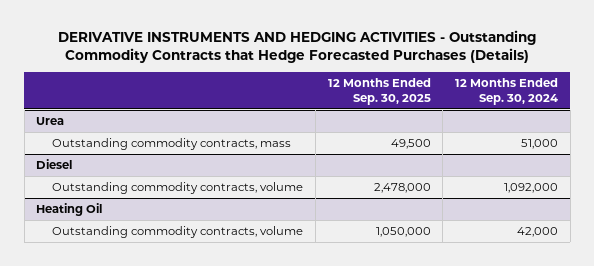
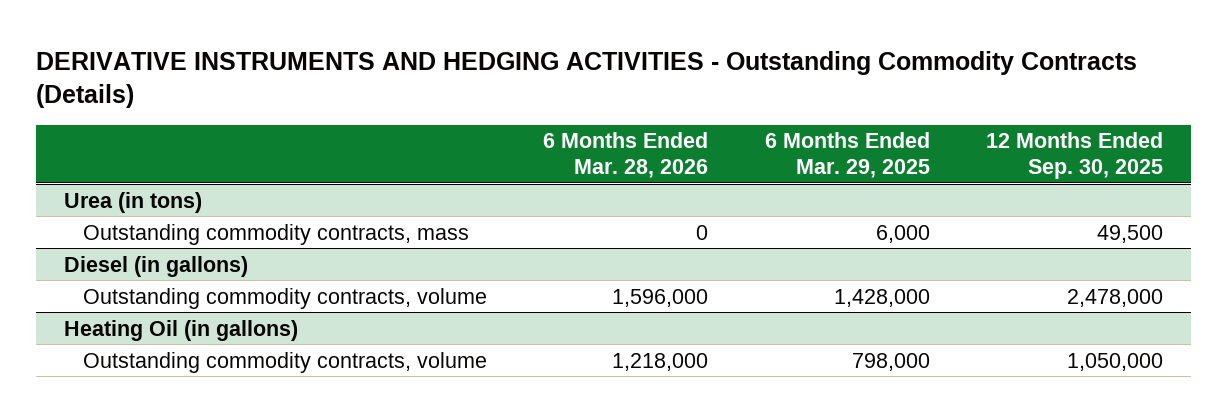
- DERIVATIVE INSTRUMENTS AND HEDGING ACTIVITIES - Outstanding Commodity Contracts that Hedge Forecasted Purchases (Details)
+ DERIVATIVE INSTRUMENTS AND HEDGING ACTIVITIES - Outstanding Commodity Contracts (Details)
- | 12 Months Ended Sep. 30, 2025 | 12 Months Ended Sep. 30, 2024
+ | 6 Months Ended Mar. 28, 2026 | 6 Months Ended Mar. 29, 2025 | 12 Months Ended Sep. 30, 2025
- Urea
+ Urea (in tons)
- Diesel
+ Diesel (in gallons)
- Heating Oil
+ Heating Oil (in gallons)

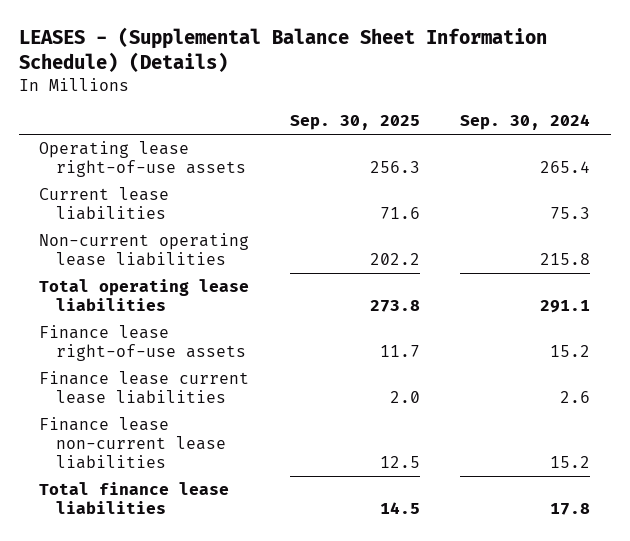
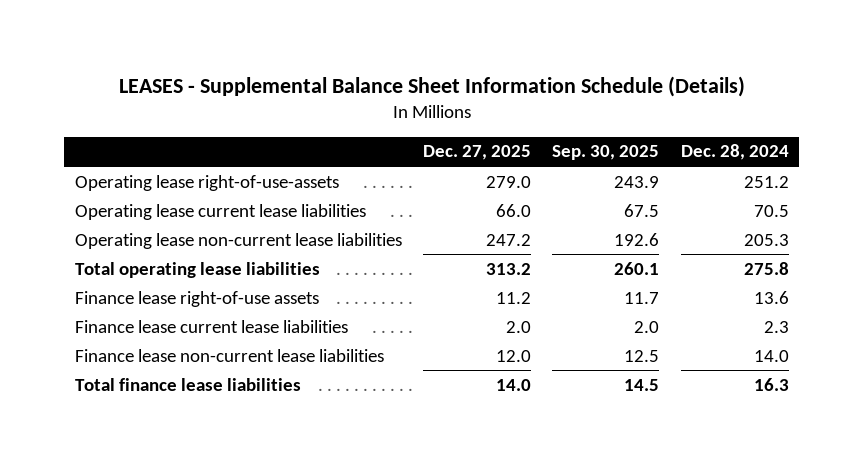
- LEASES - (Supplemental Balance Sheet Information Schedule) (Details)
+ LEASES - Supplemental Balance Sheet Information Schedule (Details)
- | Sep. 30, 2025 | Sep. 30, 2024
+ | Dec. 27, 2025 | Sep. 30, 2025 | Dec. 28, 2024
- Operating lease right-of-use assets | 256.3 | 265.4
- Current lease liabilities | 71.6 | 75.3
- Non-current operating lease liabilities | 202.2 | 215.8
- Total operating lease liabilities | 273.8 | 291.1
+ Operating lease right-of-use-assets | 279.0 | 243.9 | 251.2
+ Operating lease current lease liabilities | 66.0 | 67.5 | 70.5
+ Operating lease non-current lease liabilities | 247.2 | 192.6 | 205.3
+ Total operating lease liabilities | 313.2 | 260.1 | 275.8

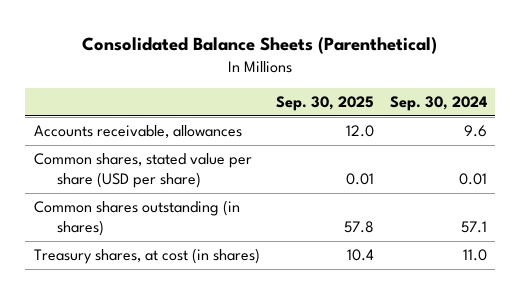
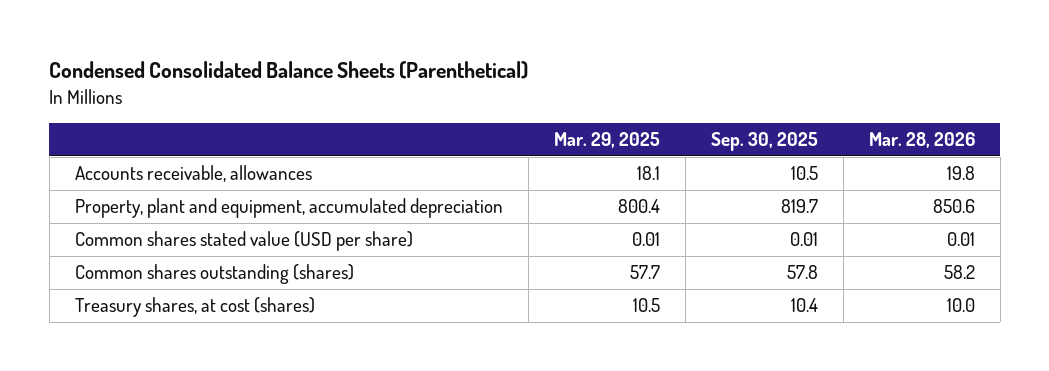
- Consolidated Balance Sheets (Parenthetical)
+ Condensed Consolidated Balance Sheets (Parenthetical)
- | Sep. 30, 2025 | Sep. 30, 2024
+ | Mar. 29, 2025 | Sep. 30, 2025 | Mar. 28, 2026
- Accounts receivable, allowances | 12.0 | 9.6
- Common shares, stated value per share (USD per share) | 0.01 | 0.01
- Common shares outstanding (in shares) | 57.8 | 57.1
- Treasury shares, at cost (in shares) | 10.4 | 11.0
+ Accounts receivable, allowances | 18.1 | 10.5 | 19.8
+ Property, plant and equipment, accumulated depreciation | 800.4 | 819.7 | 850.6
+ Common shares stated value (USD per share) | 0.01 | 0.01 | 0.01
+ Common shares outstanding (shares) | 57.7 | 57.8 | 58.2
+ Treasury shares, at cost (shares) | 10.5 | 10.4 | 10.0

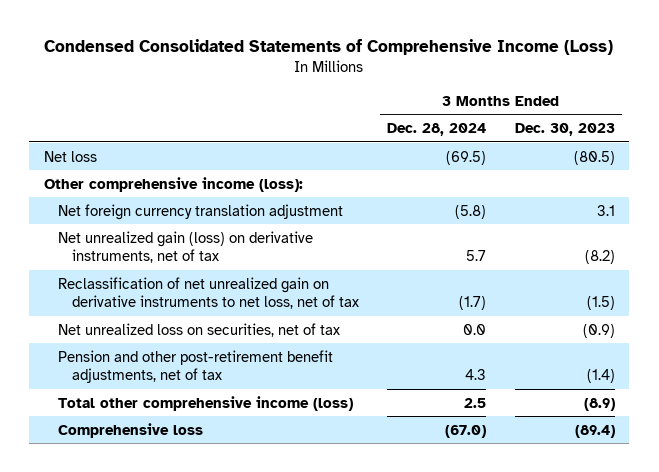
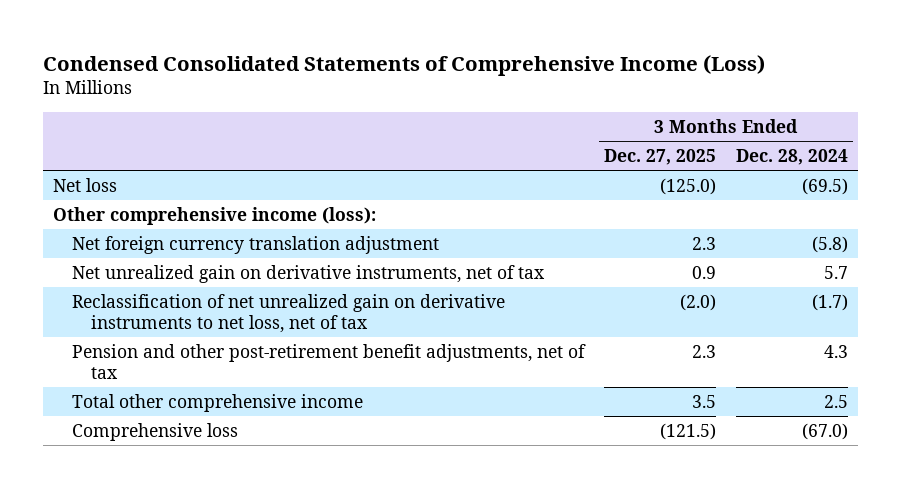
- | 3 Months Ended Dec. 28, 2024 | 3 Months Ended Dec. 30, 2023
+ | 3 Months Ended Dec. 27, 2025 | 3 Months Ended Dec. 28, 2024
- Net unrealized gain (loss) on derivative instruments, net of tax | 5.7 | (8.2)
+ Net unrealized gain on derivative instruments, net of tax | 0.9 | 5.7
- Net unrealized loss on securities, net of tax | 0.0 | (0.9)
- Total other comprehensive income (loss) | 2.5 | (8.9)
+ Total other comprehensive income | 3.5 | 2.5

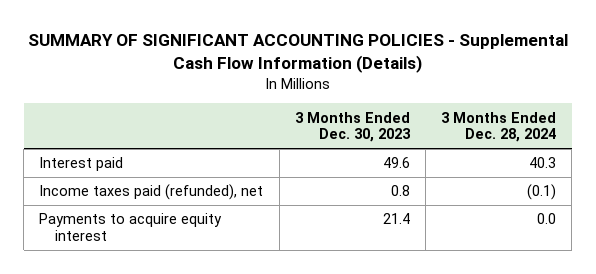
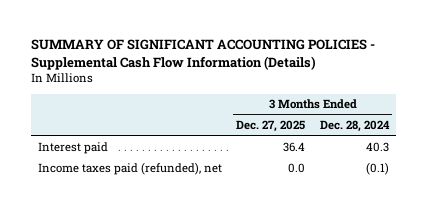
- | 3 Months Ended Dec. 30, 2023 | 3 Months Ended Dec. 28, 2024
+ | 3 Months Ended Dec. 27, 2025 | 3 Months Ended Dec. 28, 2024
- Payments to acquire equity interest | 21.4 | 0.0

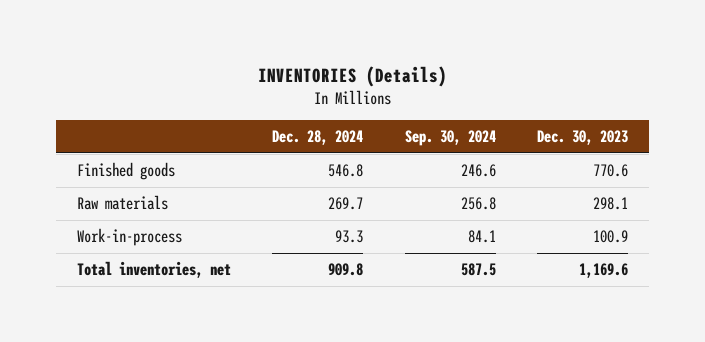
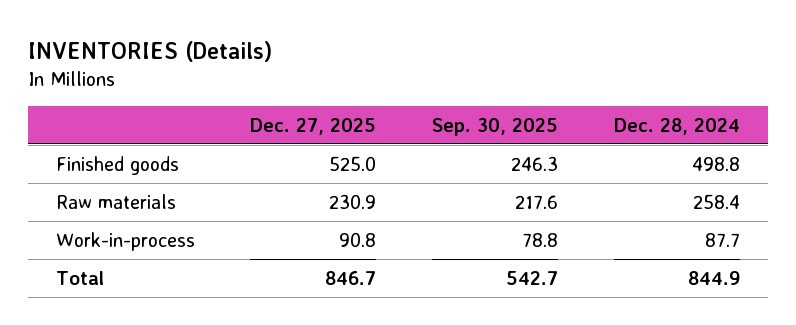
- | Dec. 28, 2024 | Sep. 30, 2024 | Dec. 30, 2023
+ | Dec. 27, 2025 | Sep. 30, 2025 | Dec. 28, 2024
- Finished goods | 546.8 | 246.6 | 770.6
- Raw materials | 269.7 | 256.8 | 298.1
- Work-in-process | 93.3 | 84.1 | 100.9
- Total inventories, net | 909.8 | 587.5 | 1,169.6
+ Finished goods | 525.0 | 246.3 | 498.8
+ Raw materials | 230.9 | 217.6 | 258.4
+ Work-in-process | 90.8 | 78.8 | 87.7
+ Total | 846.7 | 542.7 | 844.9

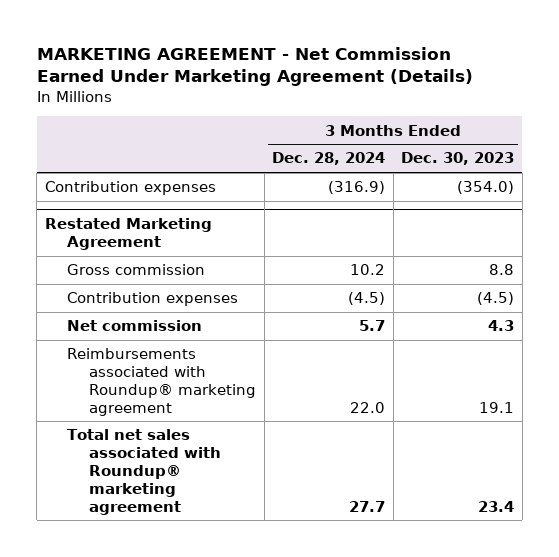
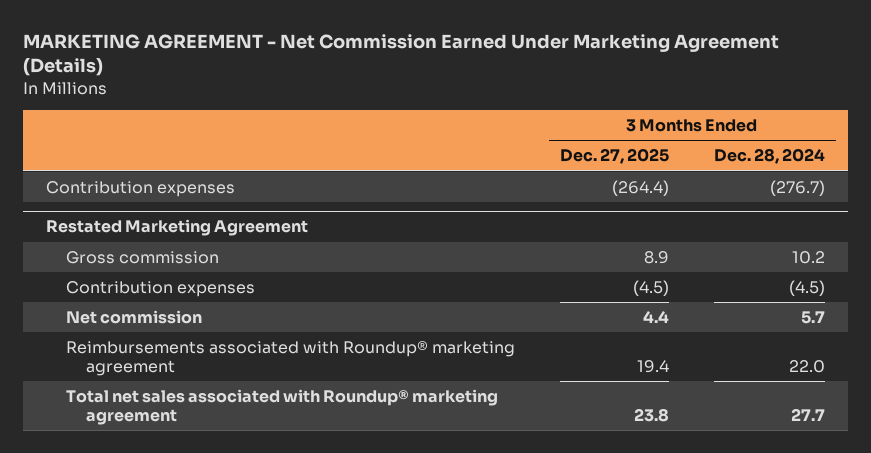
- | 3 Months Ended Dec. 28, 2024 | 3 Months Ended Dec. 30, 2023
+ | 3 Months Ended Dec. 27, 2025 | 3 Months Ended Dec. 28, 2024
- Contribution expenses | (316.9) | (354.0)
+ Contribution expenses | (264.4) | (276.7)

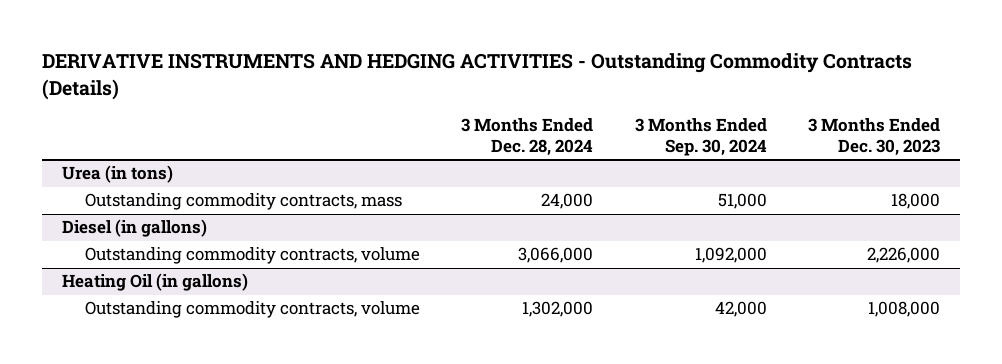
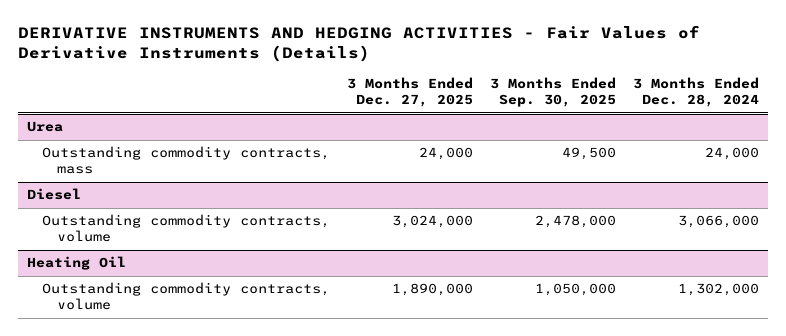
- DERIVATIVE INSTRUMENTS AND HEDGING ACTIVITIES - Outstanding Commodity Contracts (Details)
+ DERIVATIVE INSTRUMENTS AND HEDGING ACTIVITIES - Fair Values of Derivative Instruments (Details)
- | 3 Months Ended Dec. 28, 2024 | 3 Months Ended Sep. 30, 2024 | 3 Months Ended Dec. 30, 2023
+ | 3 Months Ended Dec. 27, 2025 | 3 Months Ended Sep. 30, 2025 | 3 Months Ended Dec. 28, 2024
- Urea (in tons)
+ Urea
- Diesel (in gallons)
+ Diesel
- Heating Oil (in gallons)
+ Heating Oil

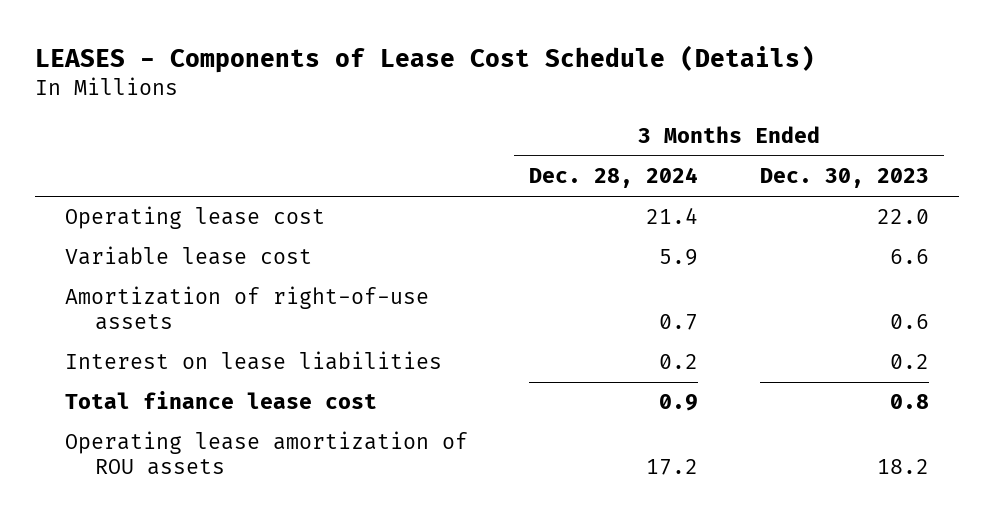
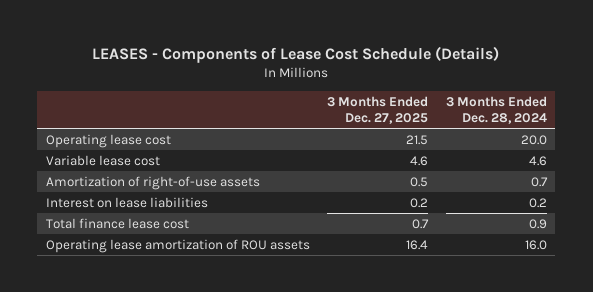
- | 3 Months Ended Dec. 28, 2024 | 3 Months Ended Dec. 30, 2023
+ | 3 Months Ended Dec. 27, 2025 | 3 Months Ended Dec. 28, 2024
- Operating lease cost | 21.4 | 22.0
- Variable lease cost | 5.9 | 6.6
+ Operating lease cost | 21.5 | 20.0
+ Variable lease cost | 4.6 | 4.6
- Operating lease amortization of ROU assets | 17.2 | 18.2
+ Operating lease amortization of ROU assets | 16.4 | 16.0

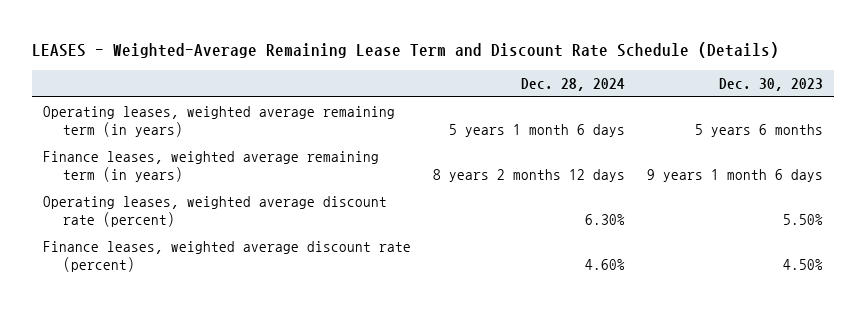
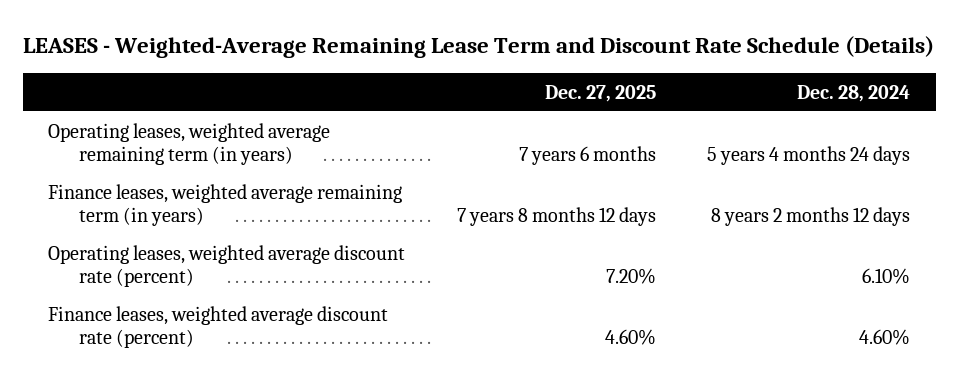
- | Dec. 28, 2024 | Dec. 30, 2023
+ | Dec. 27, 2025 | Dec. 28, 2024
- Operating leases, weighted average remaining term (in years) | 5 years 1 month 6 days | 5 years 6 months
+ Operating leases, weighted average remaining term (in years) | 7 years 6 months | 5 years 4 months 24 days
- Operating leases, weighted average discount rate (percent) | 6.30% | 5.50%
+ Operating leases, weighted average discount rate (percent) | 7.20% | 6.10%

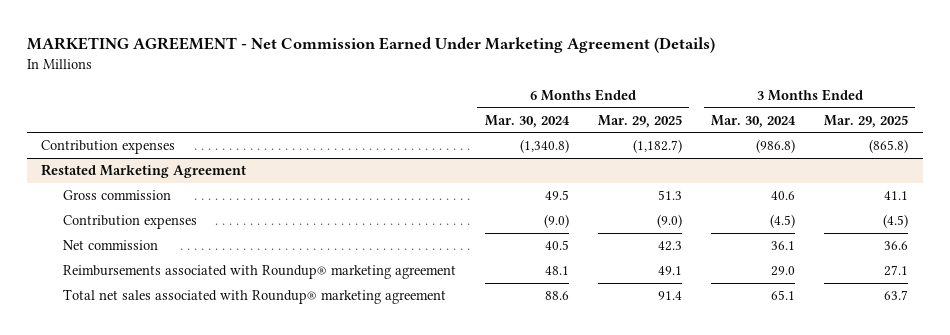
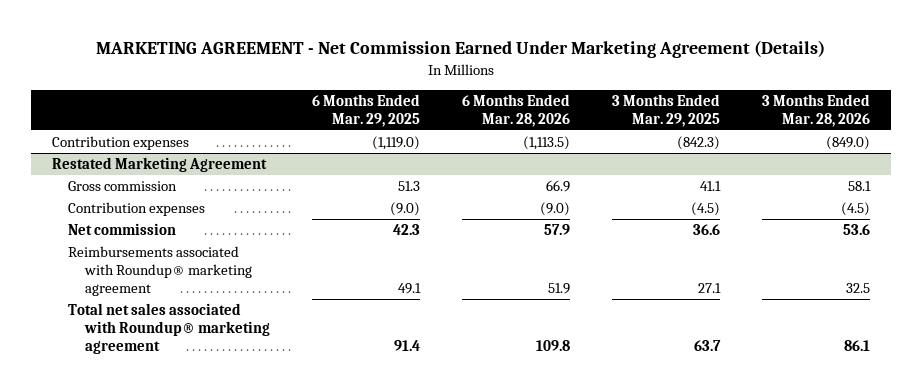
- | 6 Months Ended Mar. 30, 2024 | 6 Months Ended Mar. 29, 2025 | 3 Months Ended Mar. 30, 2024 | 3 Months Ended Mar. 29, 2025
+ | 6 Months Ended Mar. 29, 2025 | 6 Months Ended Mar. 28, 2026 | 3 Months Ended Mar. 29, 2025 | 3 Months Ended Mar. 28, 2026
- Contribution expenses | (1,340.8) | (1,182.7) | (986.8) | (865.8)
+ Contribution expenses | (1,119.0) | (1,113.5) | (842.3) | (849.0)

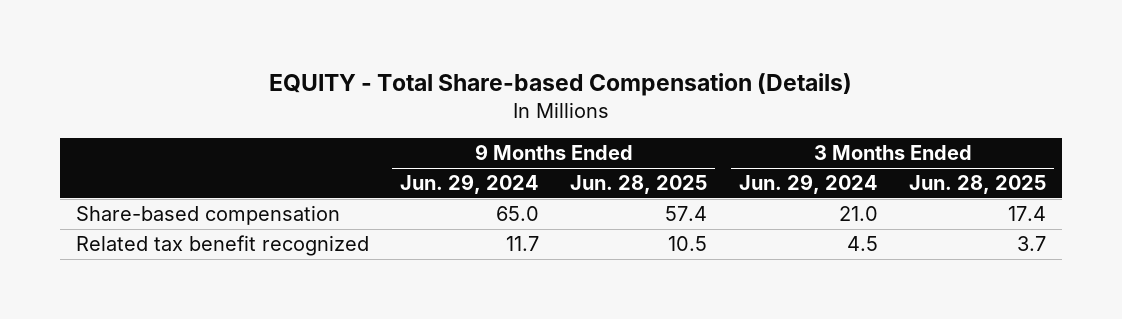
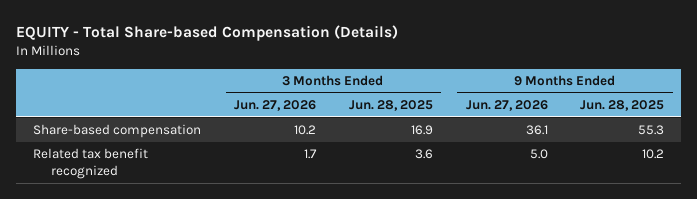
- | 9 Months Ended Jun. 29, 2024 | 9 Months Ended Jun. 28, 2025 | 3 Months Ended Jun. 29, 2024 | 3 Months Ended Jun. 28, 2025
+ | 3 Months Ended Jun. 27, 2026 | 3 Months Ended Jun. 28, 2025 | 9 Months Ended Jun. 27, 2026 | 9 Months Ended Jun. 28, 2025
- Share-based compensation | 65.0 | 57.4 | 21.0 | 17.4
- Related tax benefit recognized | 11.7 | 10.5 | 4.5 | 3.7
+ Share-based compensation | 10.2 | 16.9 | 36.1 | 55.3
+ Related tax benefit recognized | 1.7 | 3.6 | 5.0 | 10.2

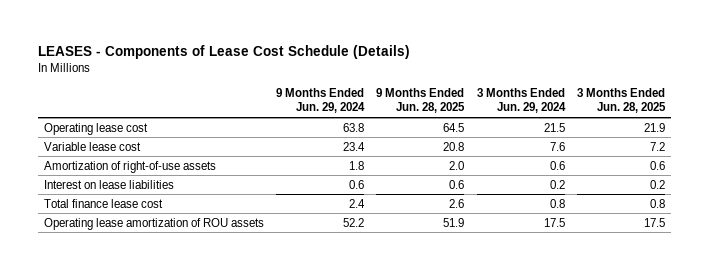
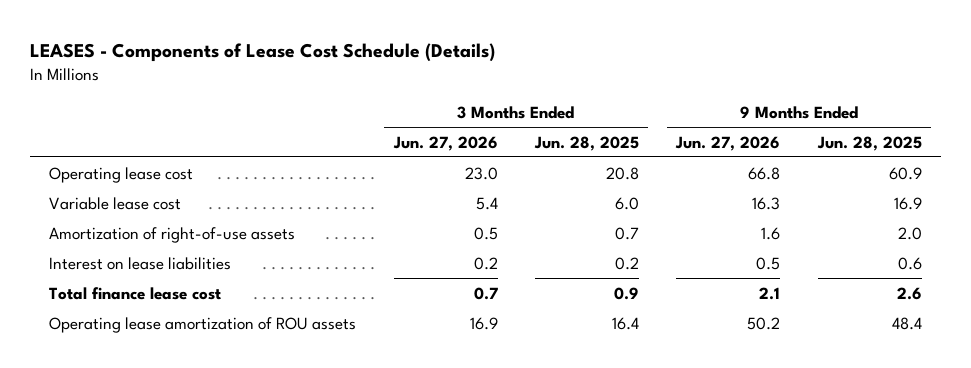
- | 9 Months Ended Jun. 29, 2024 | 9 Months Ended Jun. 28, 2025 | 3 Months Ended Jun. 29, 2024 | 3 Months Ended Jun. 28, 2025
+ | 3 Months Ended Jun. 27, 2026 | 3 Months Ended Jun. 28, 2025 | 9 Months Ended Jun. 27, 2026 | 9 Months Ended Jun. 28, 2025
- Operating lease cost | 63.8 | 64.5 | 21.5 | 21.9
- Variable lease cost | 23.4 | 20.8 | 7.6 | 7.2
- Amortization of right-of-use assets | 1.8 | 2.0 | 0.6 | 0.6
+ Operating lease cost | 23.0 | 20.8 | 66.8 | 60.9
+ Variable lease cost | 5.4 | 6.0 | 16.3 | 16.9
+ Amortization of right-of-use assets | 0.5 | 0.7 | 1.6 | 2.0
- Total finance lease cost | 2.4 | 2.6 | 0.8 | 0.8
- Operating lease amortization of ROU assets | 52.2 | 51.9 | 17.5 | 17.5
+ Total finance lease cost | 0.7 | 0.9 | 2.1 | 2.6
+ Operating lease amortization of ROU assets | 16.9 | 16.4 | 50.2 | 48.4

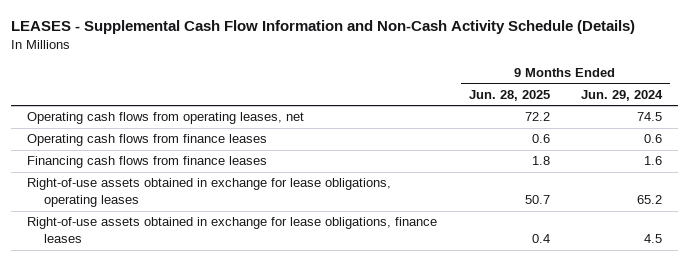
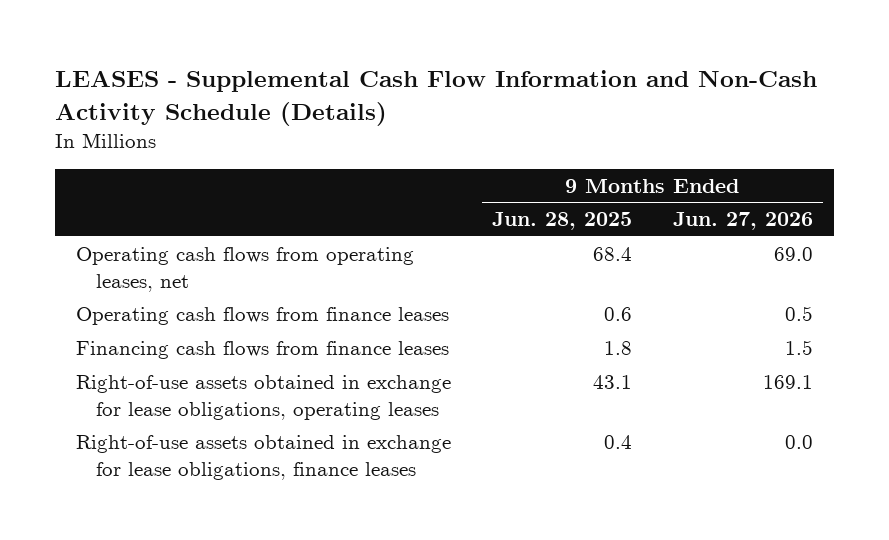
- | 9 Months Ended Jun. 28, 2025 | 9 Months Ended Jun. 29, 2024
+ | 9 Months Ended Jun. 28, 2025 | 9 Months Ended Jun. 27, 2026
- Operating cash flows from operating leases, net | 72.2 | 74.5
+ Operating cash flows from operating leases, net | 68.4 | 69.0
- Right-of-use assets obtained in exchange for lease obligations, operating leases | 50.7 | 65.2
+ Right-of-use assets obtained in exchange for lease obligations, operating leases | 43.1 | 169.1

